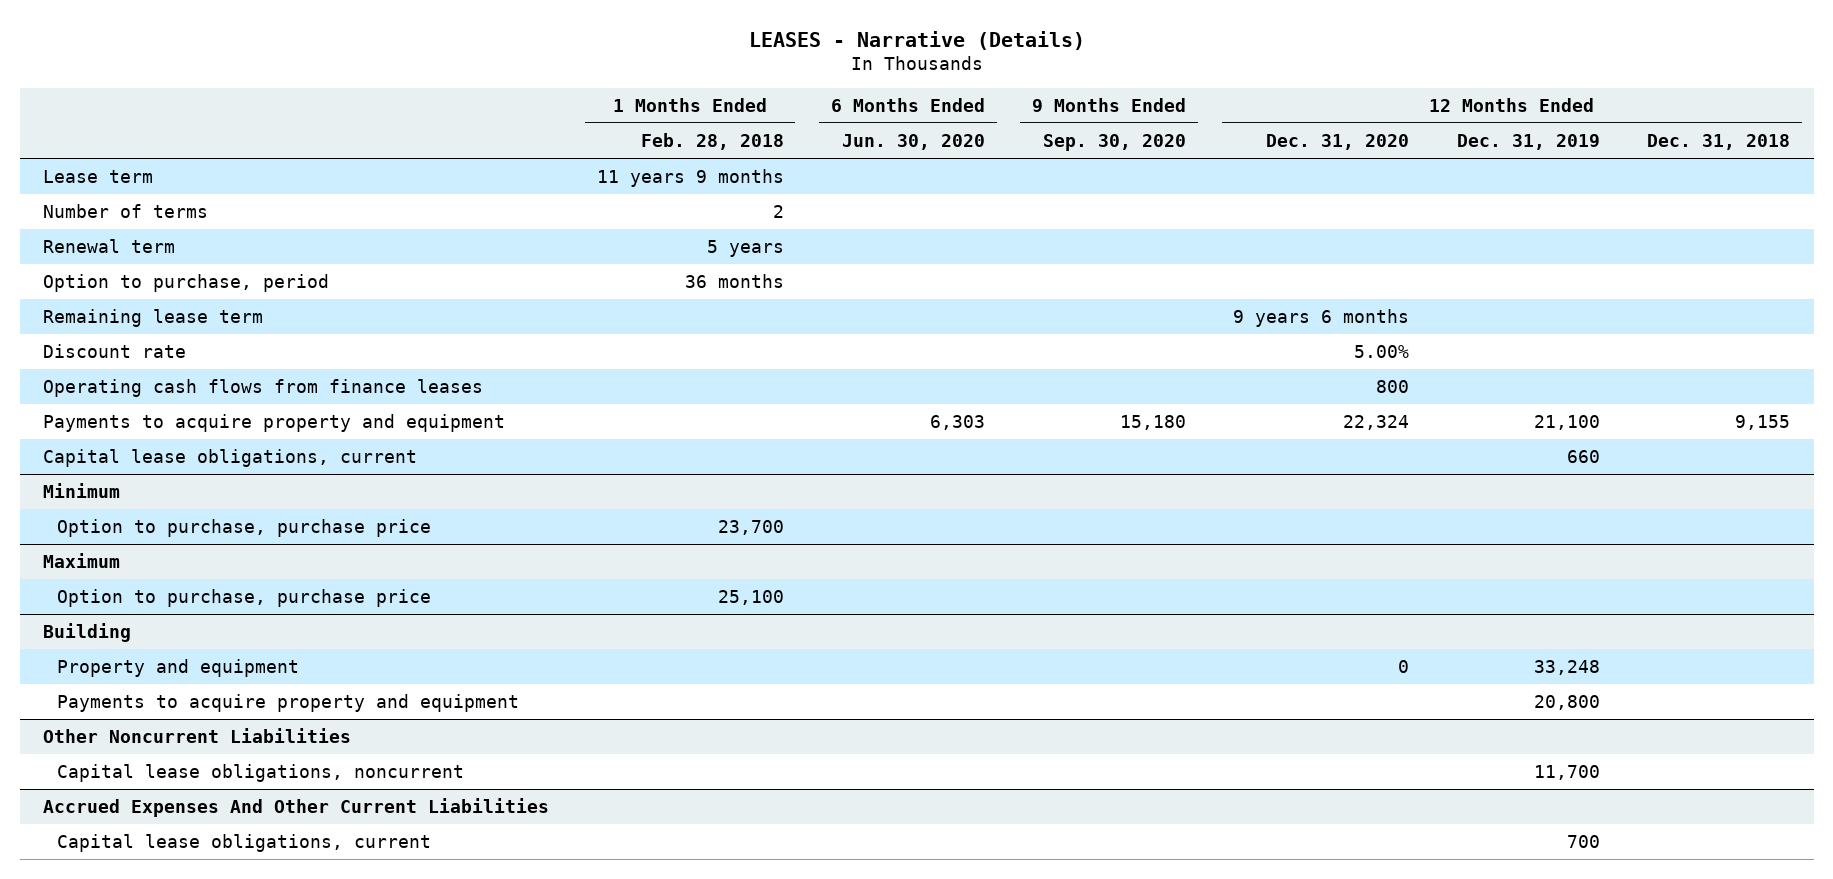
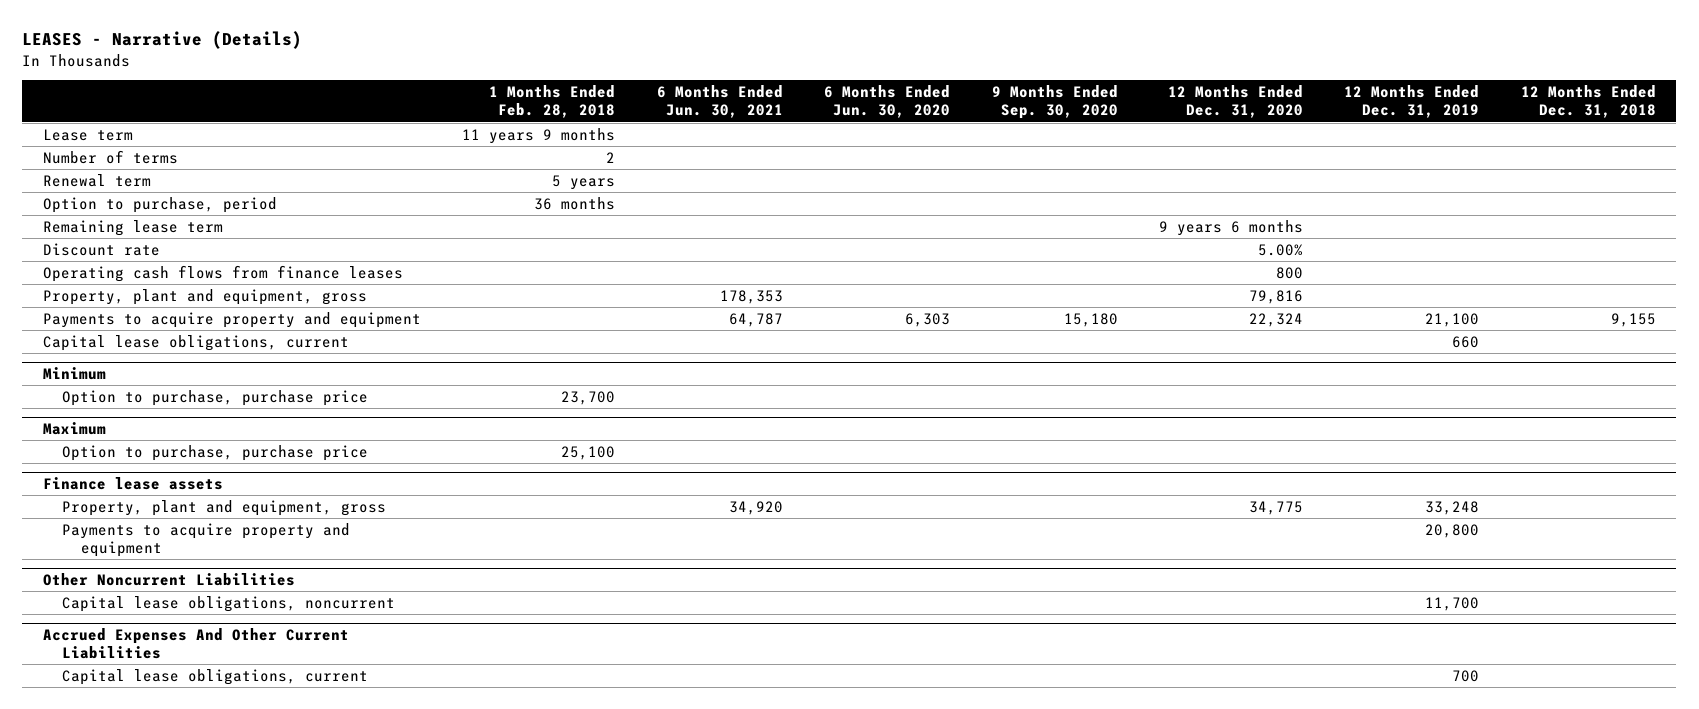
- | 1 Months Ended Feb. 28, 2018 | 6 Months Ended Jun. 30, 2020 | 9 Months Ended Sep. 30, 2020 | 12 Months Ended Dec. 31, 2020 | 12 Months Ended Dec. 31, 2019 | 12 Months Ended Dec. 31, 2018
+ | 1 Months Ended Feb. 28, 2018 | 6 Months Ended Jun. 30, 2021 | 6 Months Ended Jun. 30, 2020 | 9 Months Ended Sep. 30, 2020 | 12 Months Ended Dec. 31, 2020 | 12 Months Ended Dec. 31, 2019 | 12 Months Ended Dec. 31, 2018
+ Property, plant and equipment, gross | | 178,353 | | | 79,816 | |
- Building
- Property and equipment | | | | 0 | 33,248 |
+ Finance lease assets
+ Property, plant and equipment, gross | | 34,920 | | | 34,775 | 33,248 |

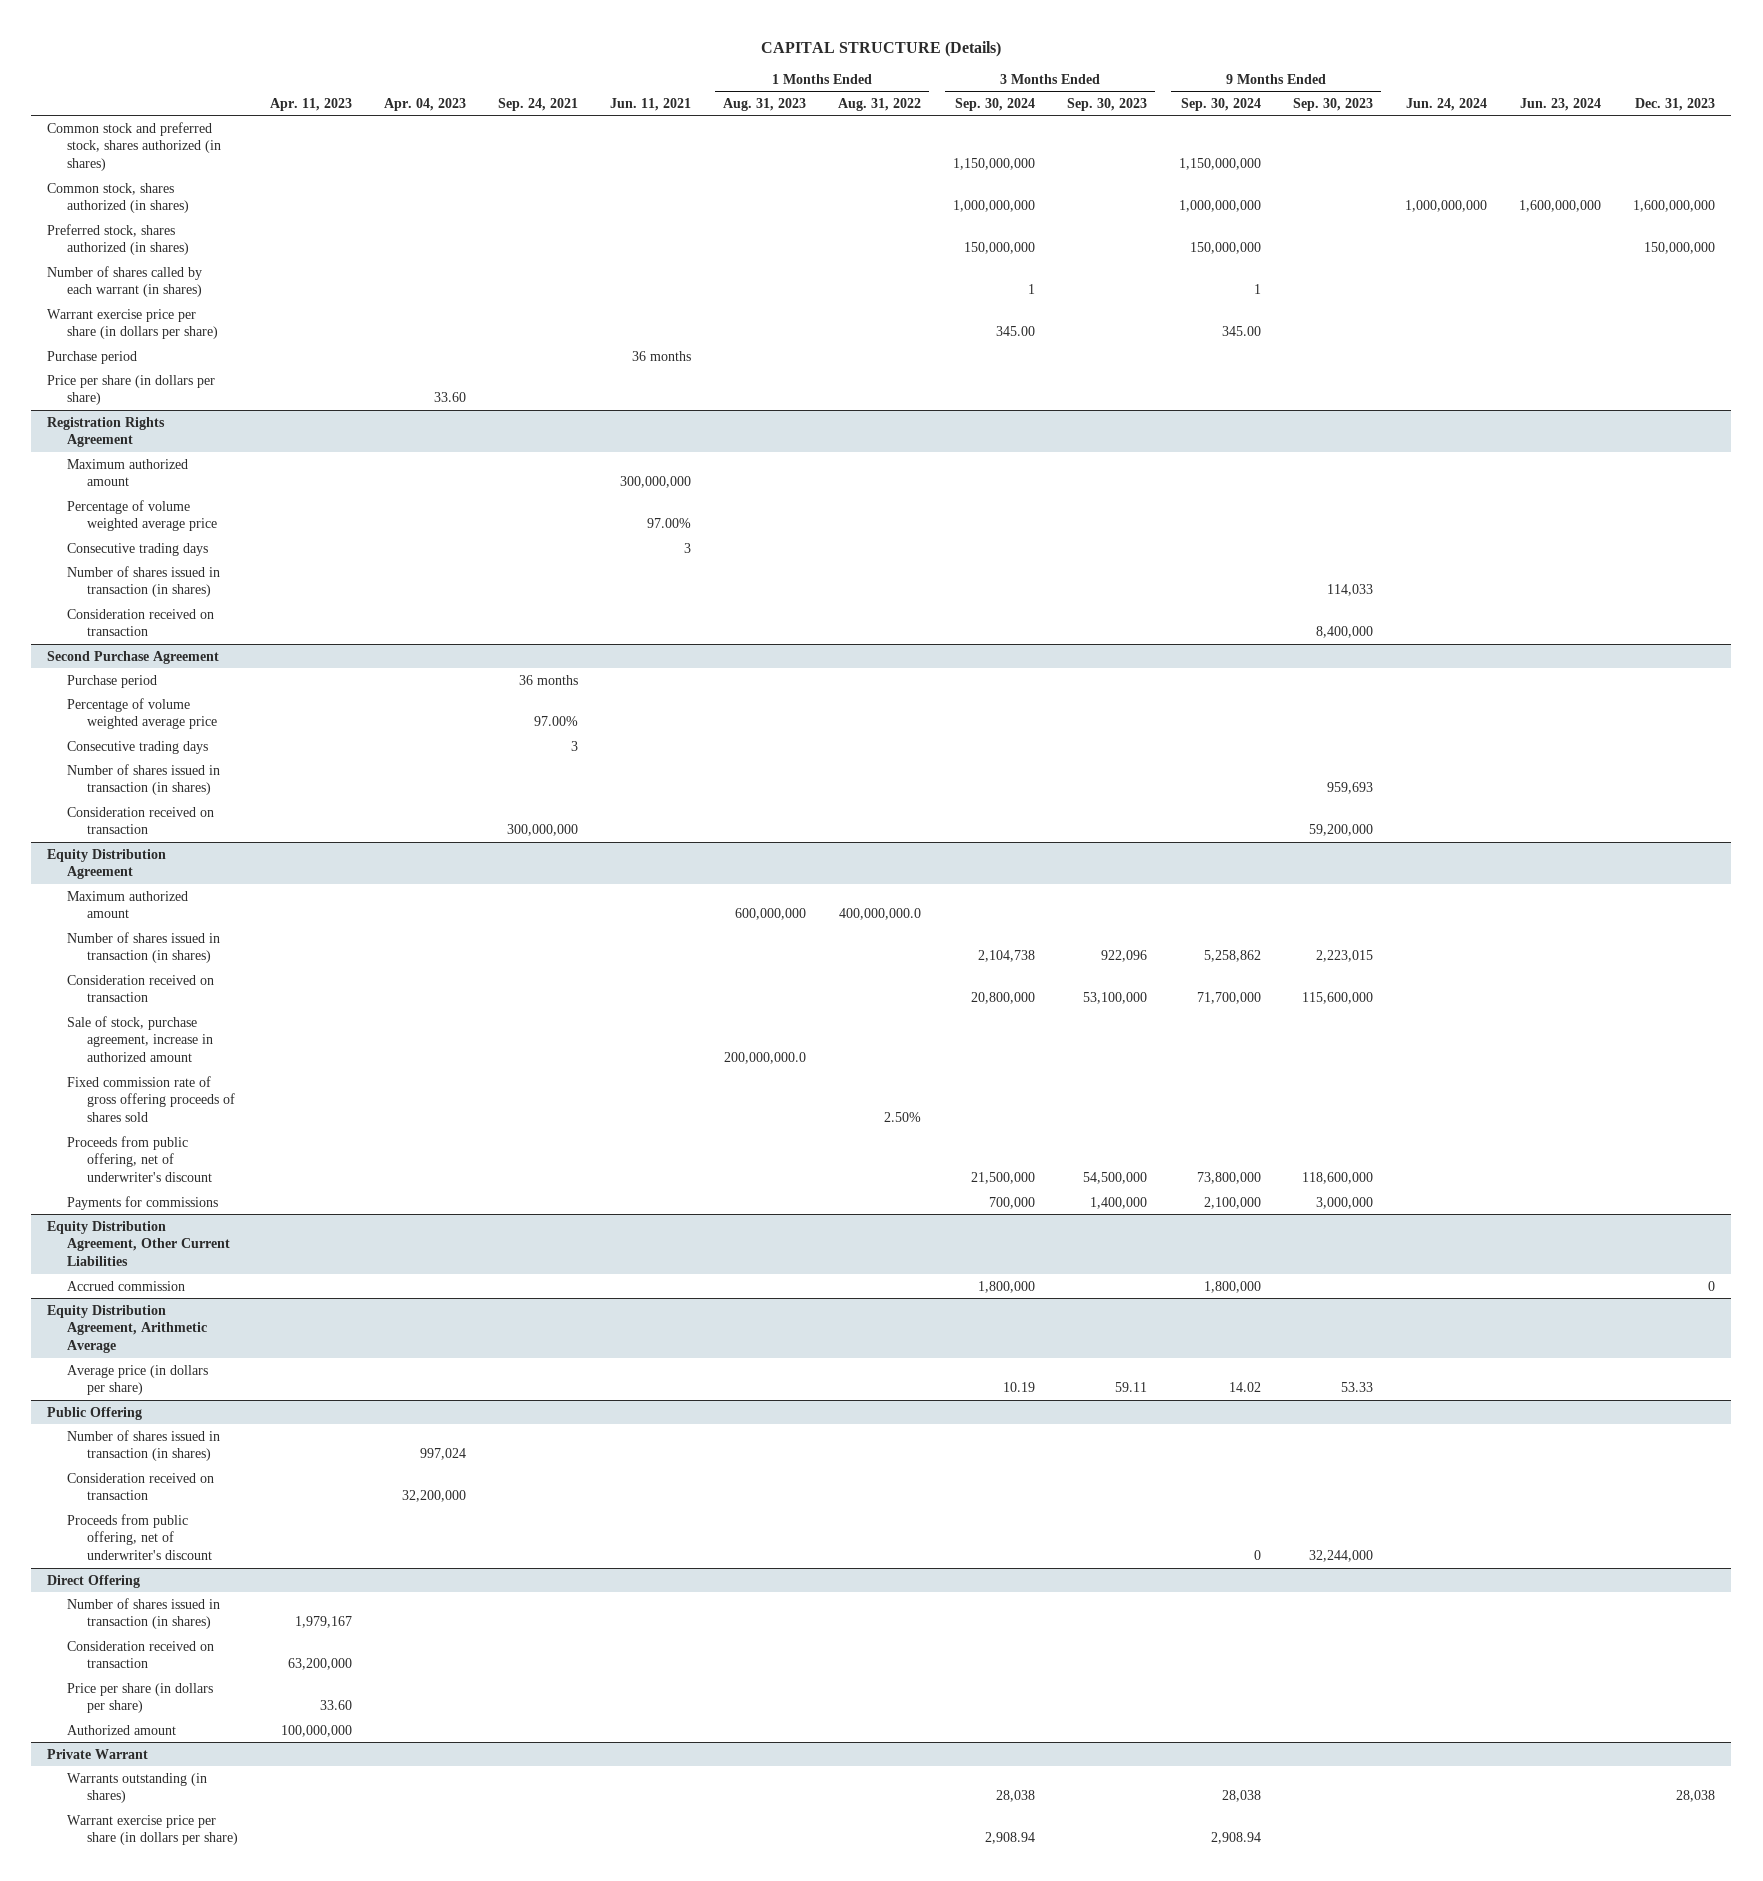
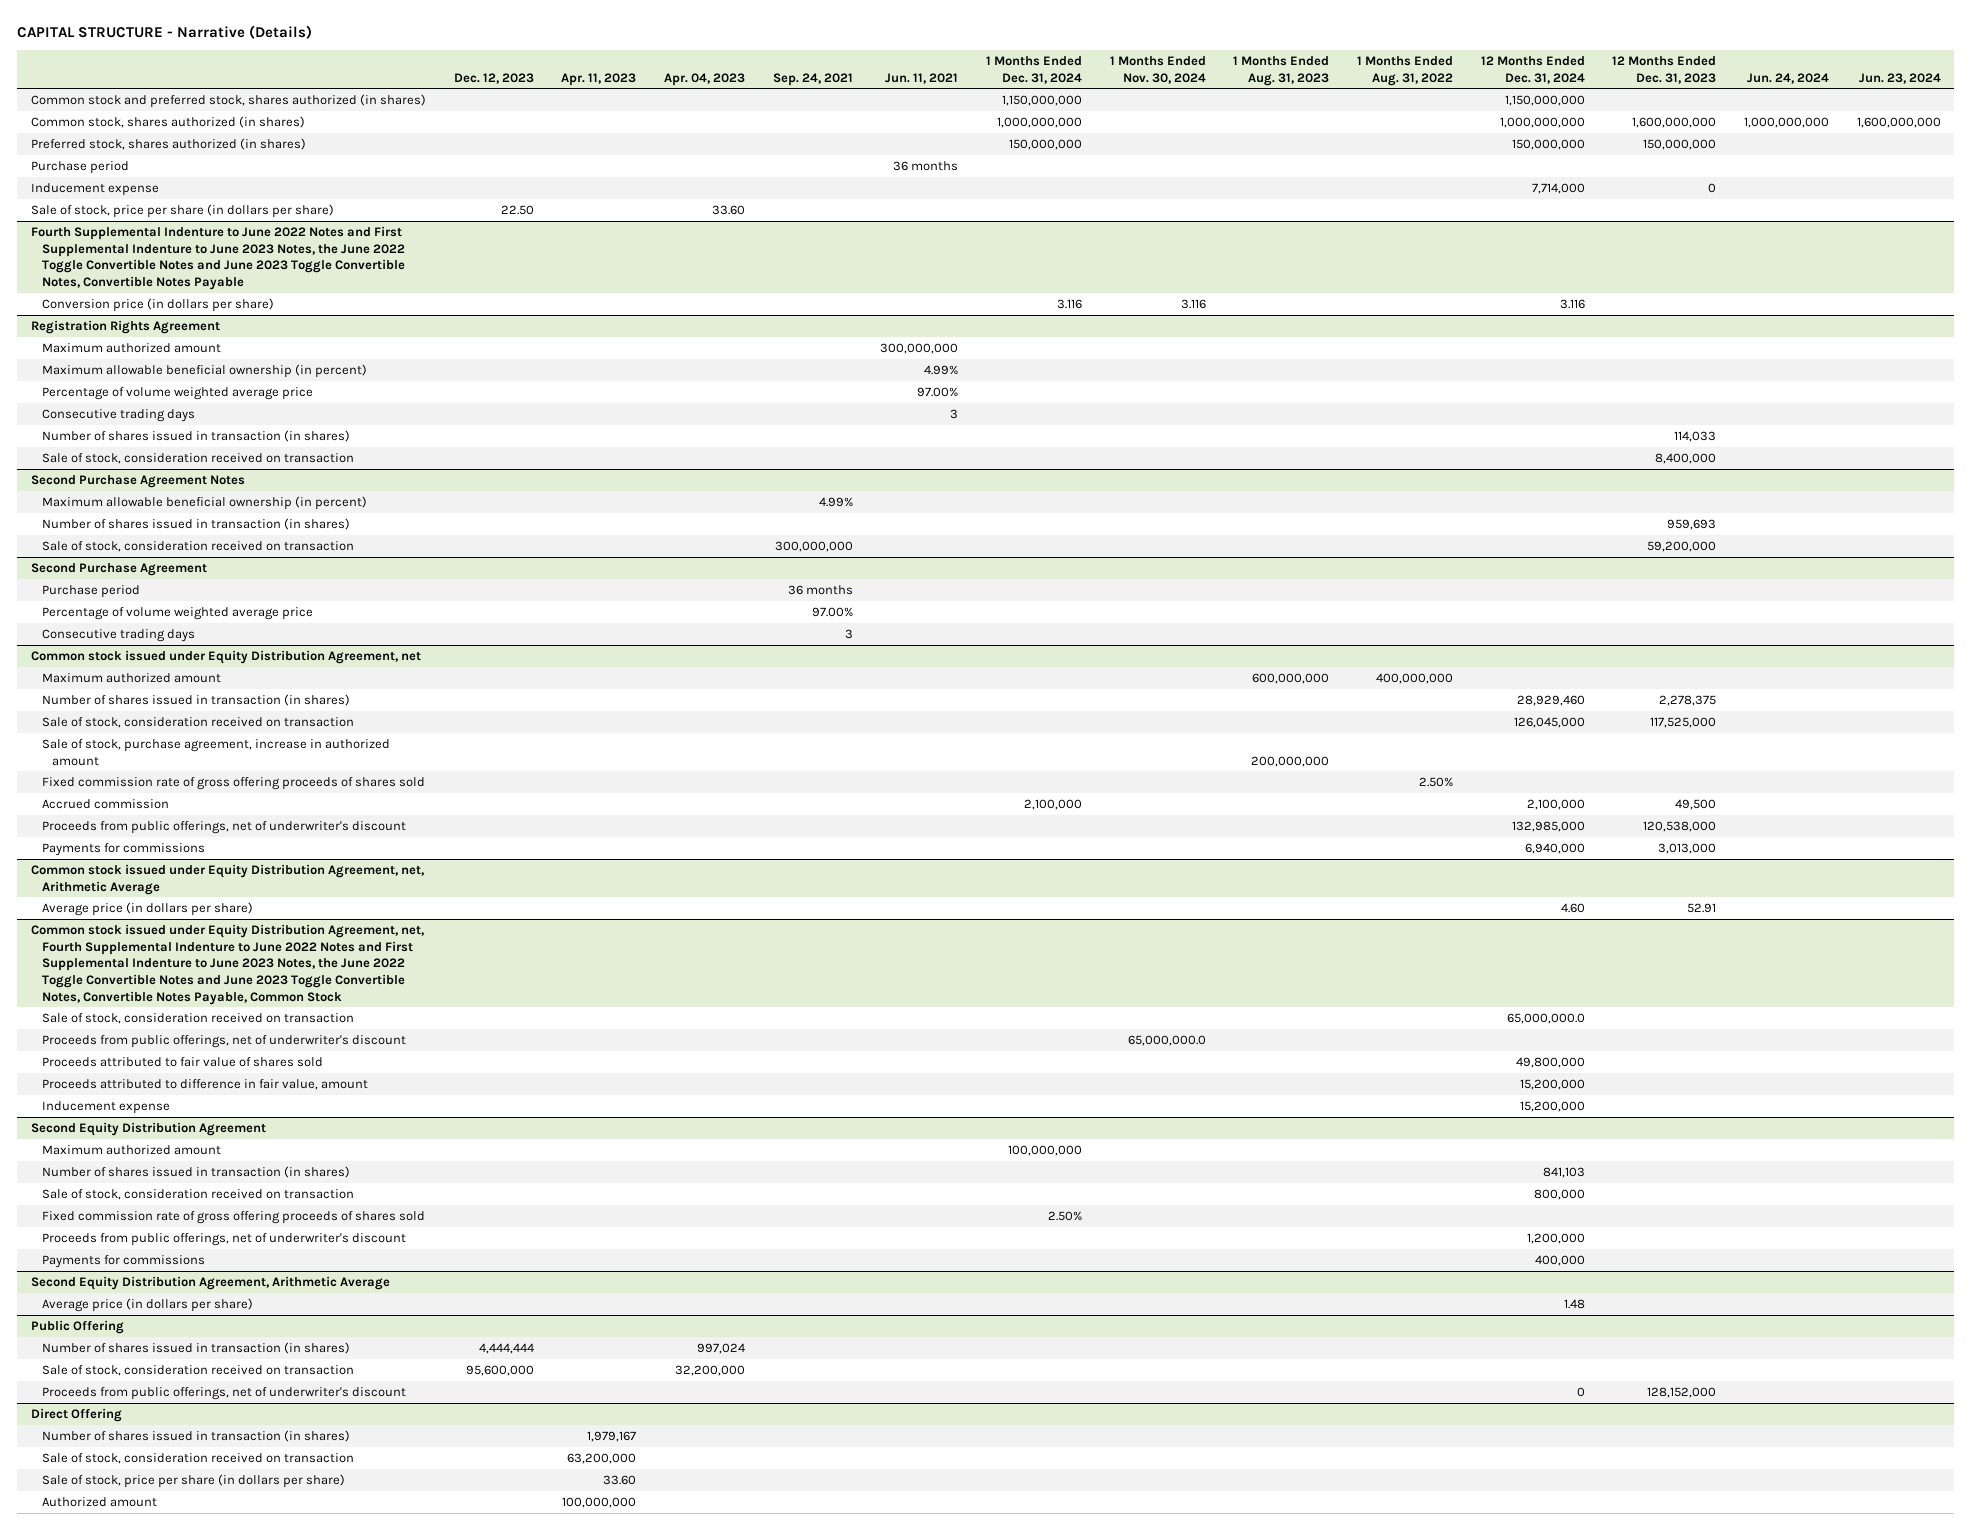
- CAPITAL STRUCTURE (Details)
+ CAPITAL STRUCTURE - Narrative (Details)
- | Apr. 11, 2023 | Apr. 04, 2023 | Sep. 24, 2021 | Jun. 11, 2021 | 1 Months Ended Aug. 31, 2023 | 1 Months Ended Aug. 31, 2022 | 3 Months Ended Sep. 30, 2024 | 3 Months Ended Sep. 30, 2023 | 9 Months Ended Sep. 30, 2024 | 9 Months Ended Sep. 30, 2023 | Jun. 24, 2024 | Jun. 23, 2024 | Dec. 31, 2023
+ | Dec. 12, 2023 | Apr. 11, 2023 | Apr. 04, 2023 | Sep. 24, 2021 | Jun. 11, 2021 | 1 Months Ended Dec. 31, 2024 | 1 Months Ended Nov. 30, 2024 | 1 Months Ended Aug. 31, 2023 | 1 Months Ended Aug. 31, 2022 | 12 Months Ended Dec. 31, 2024 | 12 Months Ended Dec. 31, 2023 | Jun. 24, 2024 | Jun. 23, 2024
- Number of shares called by each warrant (in shares) | | | | | | | 1 | | 1 | | | |
- Warrant exercise price per share (in dollars per share) | | | | | | | 345.00 | | 345.00 | | | |
- Price per share (in dollars per share) | | 33.60 | | | | | | | | | | |
+ Inducement expense | | | | | | | | | | 7,714,000 | 0 | |
+ Sale of stock, price per share (in dollars per share) | 22.50 | | 33.60 | | | | | | | | | |
+ Fourth Supplemental Indenture to June 2022 Notes and First Supplemental Indenture to June 2023 Notes, the June 2022 Toggle Convertible Notes and June 2023 Toggle Convertible Notes, Convertible Notes Payable
+ Conversion price (in dollars per share) | | | | | | 3.116 | 3.116 | | | 3.116 | | |
@ Registration Rights Agreement
+ Maximum allowable beneficial ownership (in percent) | | | | | 4.99% | | | | | | | |
- Consideration received on transaction | | | | | | | | | | 8,400,000 | | |
+ Sale of stock, consideration received on transaction | | | | | | | | | | | 8,400,000 | |
+ Second Purchase Agreement Notes
+ Maximum allowable beneficial ownership (in percent) | | | | 4.99% | | | | | | | | |
+ Number of shares issued in transaction (in shares) | | | | | | | | | | | 959,693 | |
+ Sale of stock, consideration received on transaction | | | | 300,000,000 | | | | | | | 59,200,000 | |
@ Second Purchase Agreement
- Number of shares issued in transaction (in shares) | | | | | | | | | | 959,693 | | |
- Consideration received on transaction | | | 300,000,000 | | | | | | | 59,200,000 | | |
- Equity Distribution Agreement
- Maximum authorized amount | | | | | 600,000,000 | 400,000,000.0 | | | | | | |
+ Common stock issued under Equity Distribution Agreement, net
+ Maximum authorized amount | | | | | | | | 600,000,000 | 400,000,000 | | | |
- Consideration received on transaction | | | | | | | 20,800,000 | 53,100,000 | 71,700,000 | 115,600,000 | | |
- Sale of stock, purchase agreement, increase in authorized amount | | | | | 200,000,000.0 | | | | | | | |
+ Sale of stock, consideration received on transaction | | | | | | | | | | 126,045,000 | 117,525,000 | |
+ Sale of stock, purchase agreement, increase in authorized amount | | | | | | | | 200,000,000 | | | | |
- Proceeds from public offering, net of underwriter's discount | | | | | | | 21,500,000 | 54,500,000 | 73,800,000 | 118,600,000 | | |
+ Accrued commission | | | | | | 2,100,000 | | | | 2,100,000 | 49,500 | |
+ Proceeds from public offerings, net of underwriter's discount | | | | | | | | | | 132,985,000 | 120,538,000 | |
- Equity Distribution Agreement, Other Current Liabilities
- Accrued commission | | | | | | | 1,800,000 | | 1,800,000 | | | | 0
- Equity Distribution Agreement, Arithmetic Average
+ Common stock issued under Equity Distribution Agreement, net, Arithmetic Average
+ Average price (in dollars per share) | | | | | | | | | | 4.60 | 52.91 | |
+ Common stock issued under Equity Distribution Agreement, net, Fourth Supplemental Indenture to June 2022 Notes and First Supplemental Indenture to June 2023 Notes, the June 2022 Toggle Convertible Notes and June 2023 Toggle Convertible Notes, Convertible Notes Payable, Common Stock
+ Sale of stock, consideration received on transaction | | | | | | | | | | 65,000,000.0 | | |
+ Proceeds from public offerings, net of underwriter's discount | | | | | | | 65,000,000.0 | | | | | |
+ Proceeds attributed to fair value of shares sold | | | | | | | | | | 49,800,000 | | |
+ Proceeds attributed to difference in fair value, amount | | | | | | | | | | 15,200,000 | | |
+ Inducement expense | | | | | | | | | | 15,200,000 | | |
+ Second Equity Distribution Agreement
+ Maximum authorized amount | | | | | | 100,000,000 | | | | | | |
+ Number of shares issued in transaction (in shares) | | | | | | | | | | 841,103 | | |
+ Sale of stock, consideration received on transaction | | | | | | | | | | 800,000 | | |
+ Fixed commission rate of gross offering proceeds of shares sold | | | | | | 2.50% | | | | | | |
+ Proceeds from public offerings, net of underwriter's discount | | | | | | | | | | 1,200,000 | | |
+ Payments for commissions | | | | | | | | | | 400,000 | | |
+ Second Equity Distribution Agreement, Arithmetic Average
@ Public Offering
- Consideration received on transaction | | 32,200,000 | | | | | | | | | | |
- Proceeds from public offering, net of underwriter's discount | | | | | | | | | 0 | 32,244,000 | | |
+ Sale of stock, consideration received on transaction | 95,600,000 | | 32,200,000 | | | | | | | | | |
+ Proceeds from public offerings, net of underwriter's discount | | | | | | | | | | 0 | 128,152,000 | |
@ Direct Offering
- Consideration received on transaction | 63,200,000 | | | | | | | | | | | |
- Price per share (in dollars per share) | 33.60 | | | | | | | | | | | |
+ Sale of stock, consideration received on transaction | | 63,200,000 | | | | | | | | | | |
+ Sale of stock, price per share (in dollars per share) | | 33.60 | | | | | | | | | | |
- Private Warrant
- Warrants outstanding (in shares) | | | | | | | 28,038 | | 28,038 | | | | 28,038
- Warrant exercise price per share (in dollars per share) | | | | | | | 2,908.94 | | 2,908.94 | | | |

